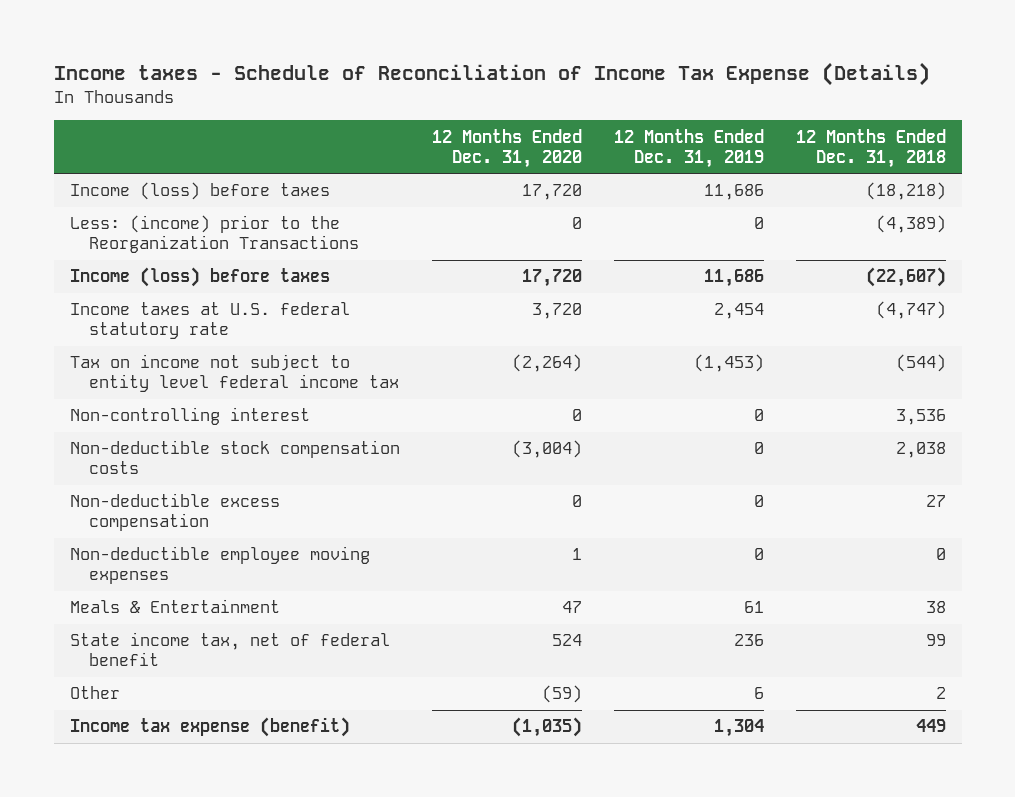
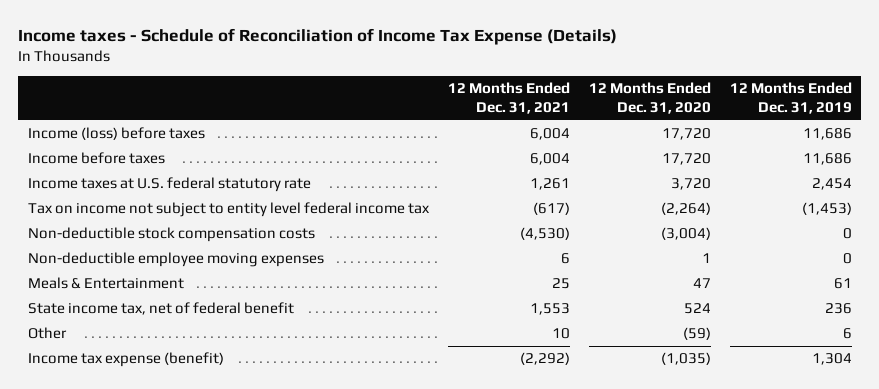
- | 12 Months Ended Dec. 31, 2020 | 12 Months Ended Dec. 31, 2019 | 12 Months Ended Dec. 31, 2018
+ | 12 Months Ended Dec. 31, 2021 | 12 Months Ended Dec. 31, 2020 | 12 Months Ended Dec. 31, 2019
- Less: (income) prior to the Reorganization Transactions | 0 | 0 | (4,389)
- Income (loss) before taxes | 17,720 | 11,686 | (22,607)
+ Income before taxes | 6,004 | 17,720 | 11,686
- Non-controlling interest | 0 | 0 | 3,536
- Non-deductible excess compensation | 0 | 0 | 27

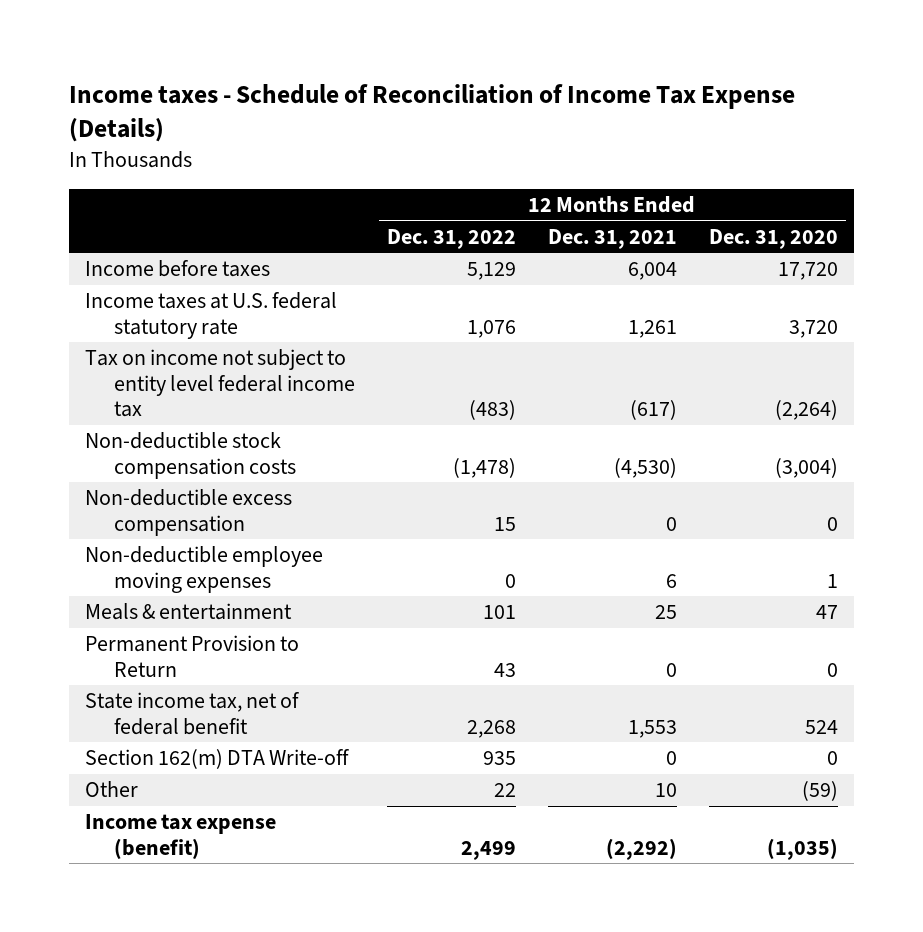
- | 12 Months Ended Dec. 31, 2021 | 12 Months Ended Dec. 31, 2020 | 12 Months Ended Dec. 31, 2019
+ | 12 Months Ended Dec. 31, 2022 | 12 Months Ended Dec. 31, 2021 | 12 Months Ended Dec. 31, 2020
- Income (loss) before taxes | 6,004 | 17,720 | 11,686
+ Non-deductible excess compensation | 15 | 0 | 0
- Meals & Entertainment | 25 | 47 | 61
+ Meals & entertainment | 101 | 25 | 47
+ Permanent Provision to Return | 43 | 0 | 0
+ Section 162(m) DTA Write-off | 935 | 0 | 0

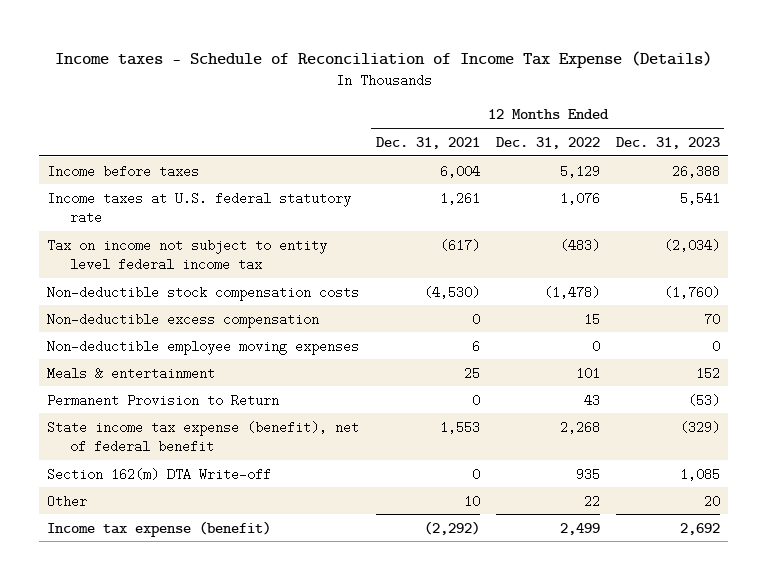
- | 12 Months Ended Dec. 31, 2022 | 12 Months Ended Dec. 31, 2021 | 12 Months Ended Dec. 31, 2020
+ | 12 Months Ended Dec. 31, 2021 | 12 Months Ended Dec. 31, 2022 | 12 Months Ended Dec. 31, 2023
- State income tax, net of federal benefit | 2,268 | 1,553 | 524
+ State income tax expense (benefit), net of federal benefit | 1,553 | 2,268 | (329)

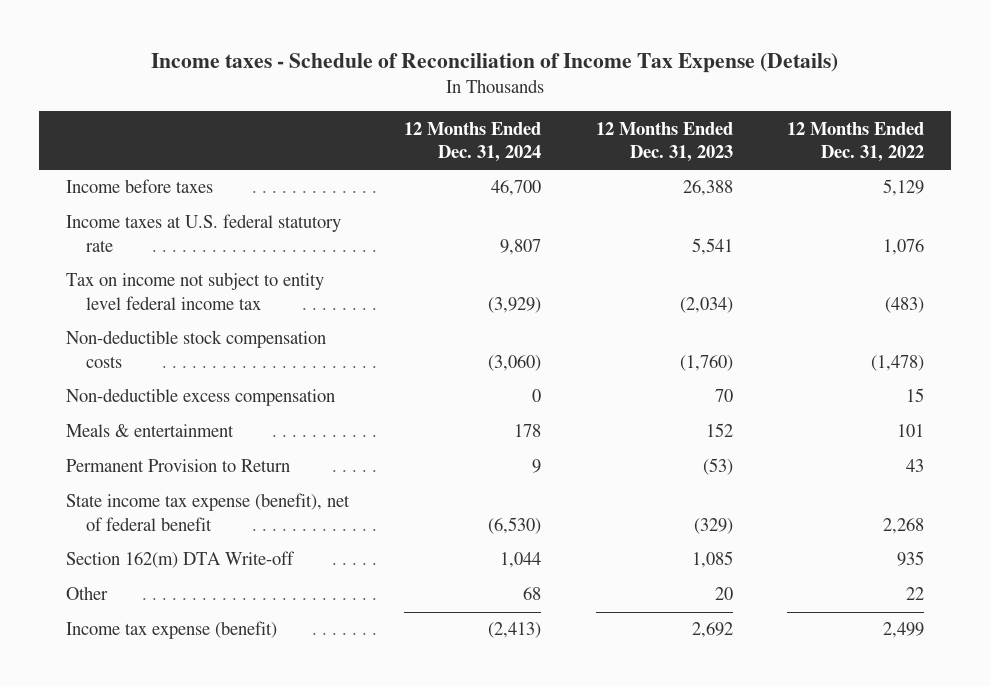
- | 12 Months Ended Dec. 31, 2021 | 12 Months Ended Dec. 31, 2022 | 12 Months Ended Dec. 31, 2023
+ | 12 Months Ended Dec. 31, 2024 | 12 Months Ended Dec. 31, 2023 | 12 Months Ended Dec. 31, 2022
- Non-deductible employee moving expenses | 6 | 0 | 0

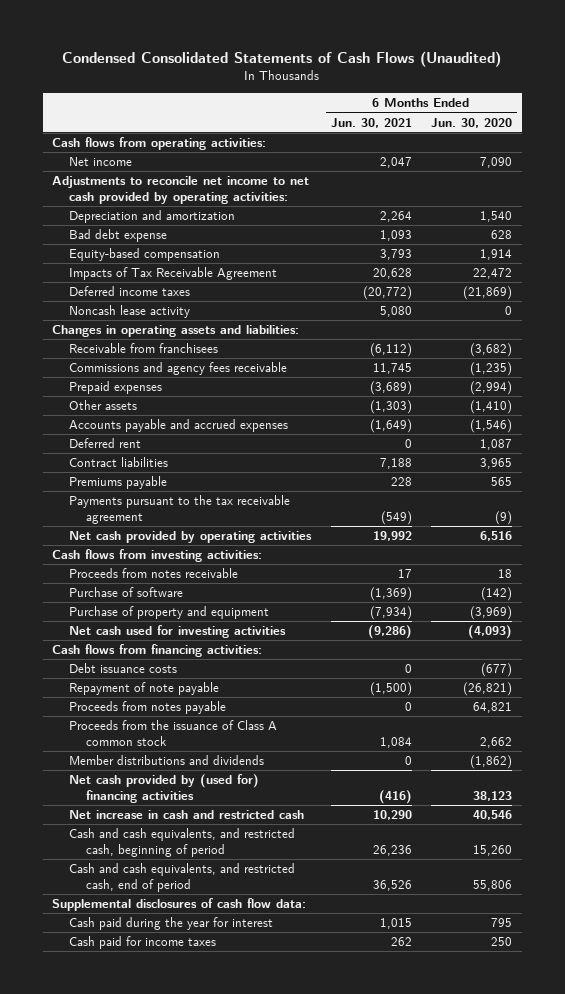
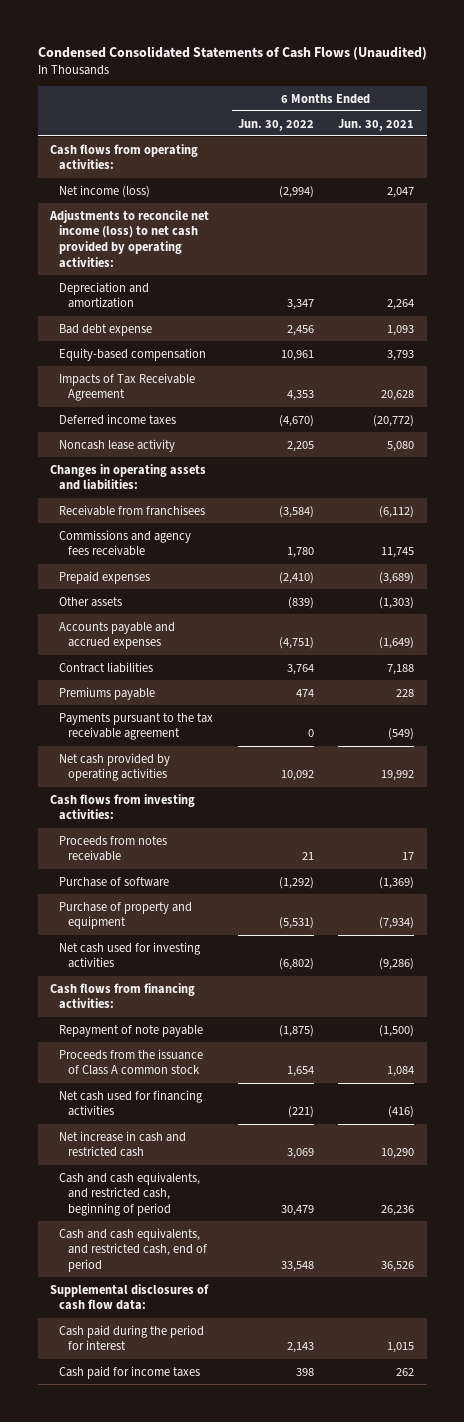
- | 6 Months Ended Jun. 30, 2021 | 6 Months Ended Jun. 30, 2020
+ | 6 Months Ended Jun. 30, 2022 | 6 Months Ended Jun. 30, 2021
- Net income | 2,047 | 7,090
- Adjustments to reconcile net income to net cash provided by operating activities:
+ Net income (loss) | (2,994) | 2,047
+ Adjustments to reconcile net income (loss) to net cash provided by operating activities:
- Deferred rent | 0 | 1,087
- Debt issuance costs | 0 | (677)
- Proceeds from notes payable | 0 | 64,821
- Member distributions and dividends | 0 | (1,862)
- Net cash provided by (used for) financing activities | (416) | 38,123
+ Net cash used for financing activities | (221) | (416)
- Cash paid during the year for interest | 1,015 | 795
+ Cash paid during the period for interest | 2,143 | 1,015

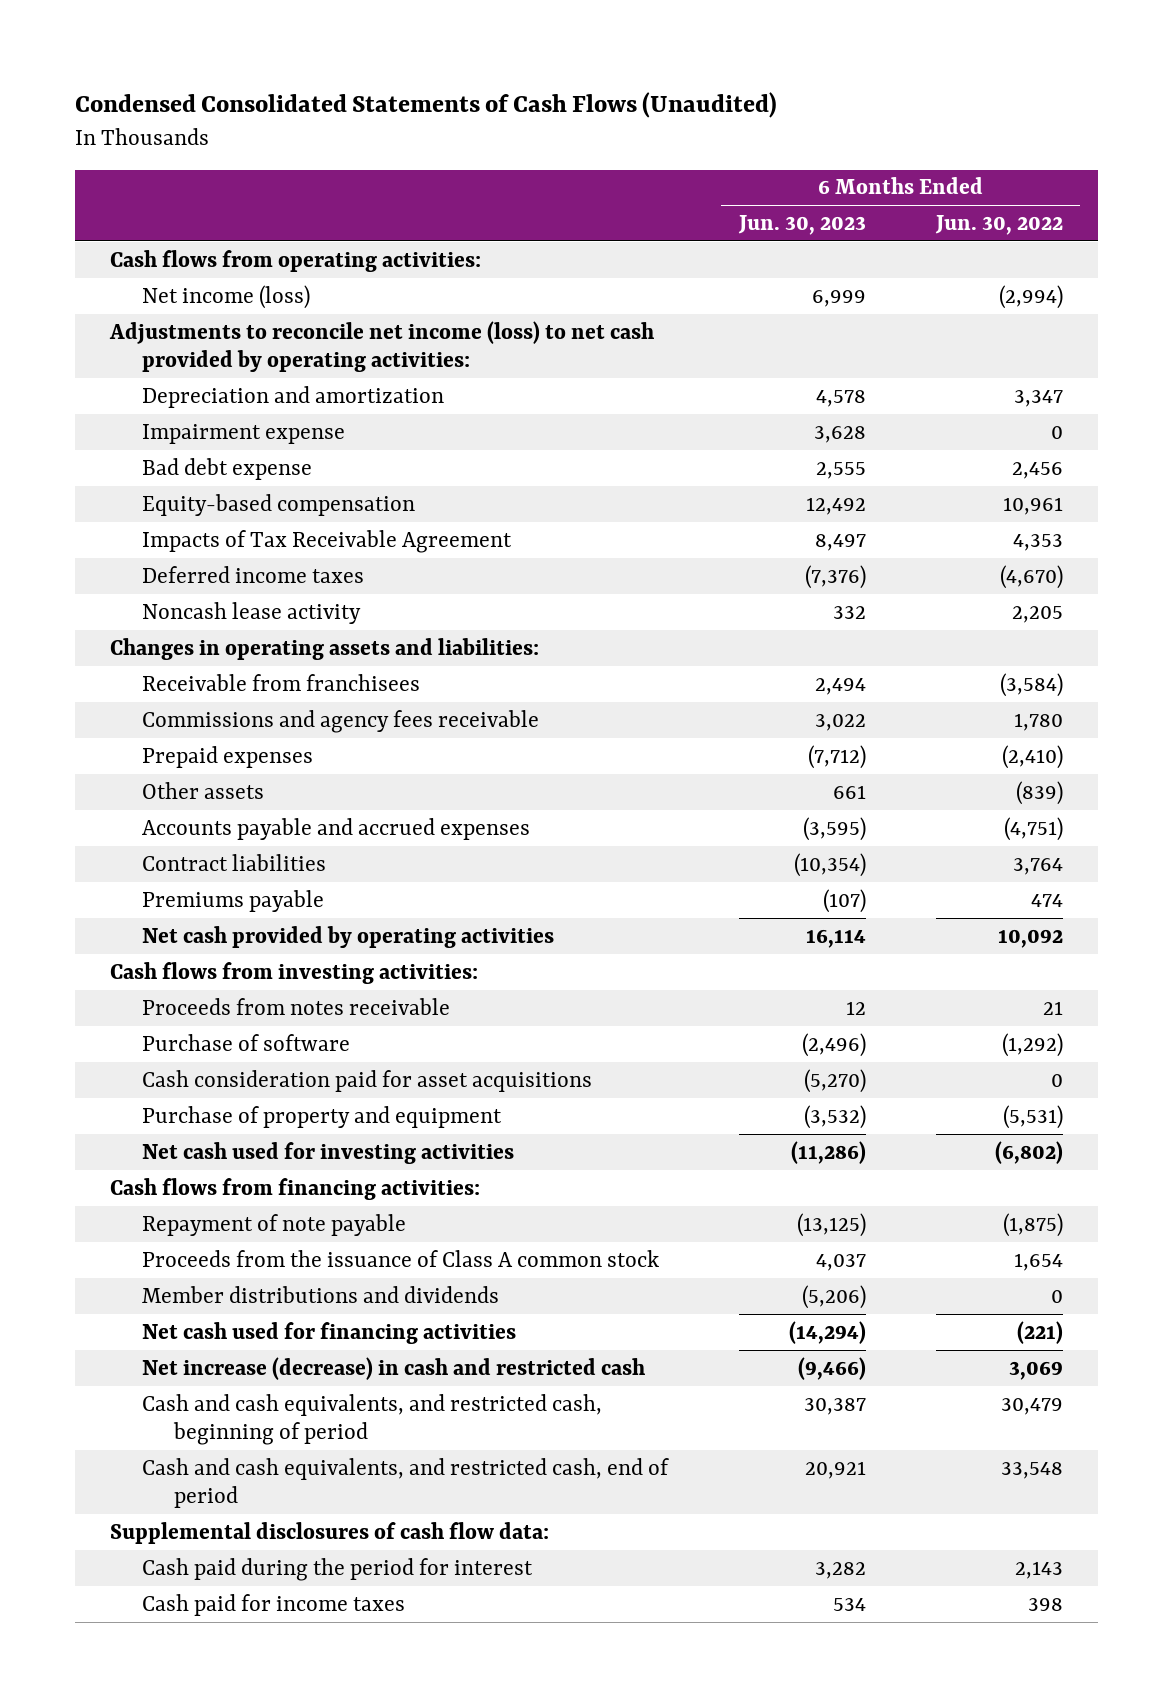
- | 6 Months Ended Jun. 30, 2022 | 6 Months Ended Jun. 30, 2021
+ | 6 Months Ended Jun. 30, 2023 | 6 Months Ended Jun. 30, 2022
+ Impairment expense | 3,628 | 0
- Payments pursuant to the tax receivable agreement | 0 | (549)
+ Cash consideration paid for asset acquisitions | (5,270) | 0
+ Member distributions and dividends | (5,206) | 0
- Net increase in cash and restricted cash | 3,069 | 10,290
+ Net increase (decrease) in cash and restricted cash | (9,466) | 3,069

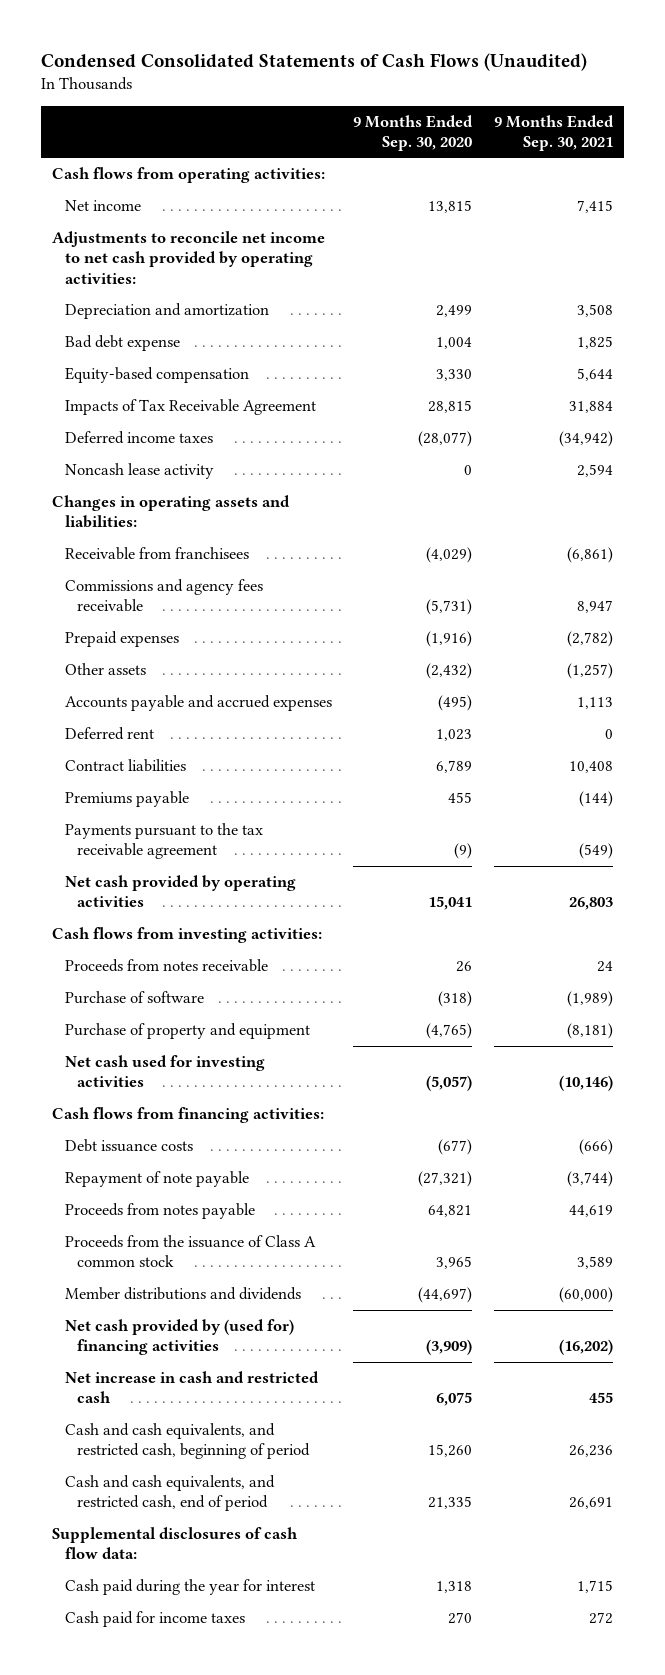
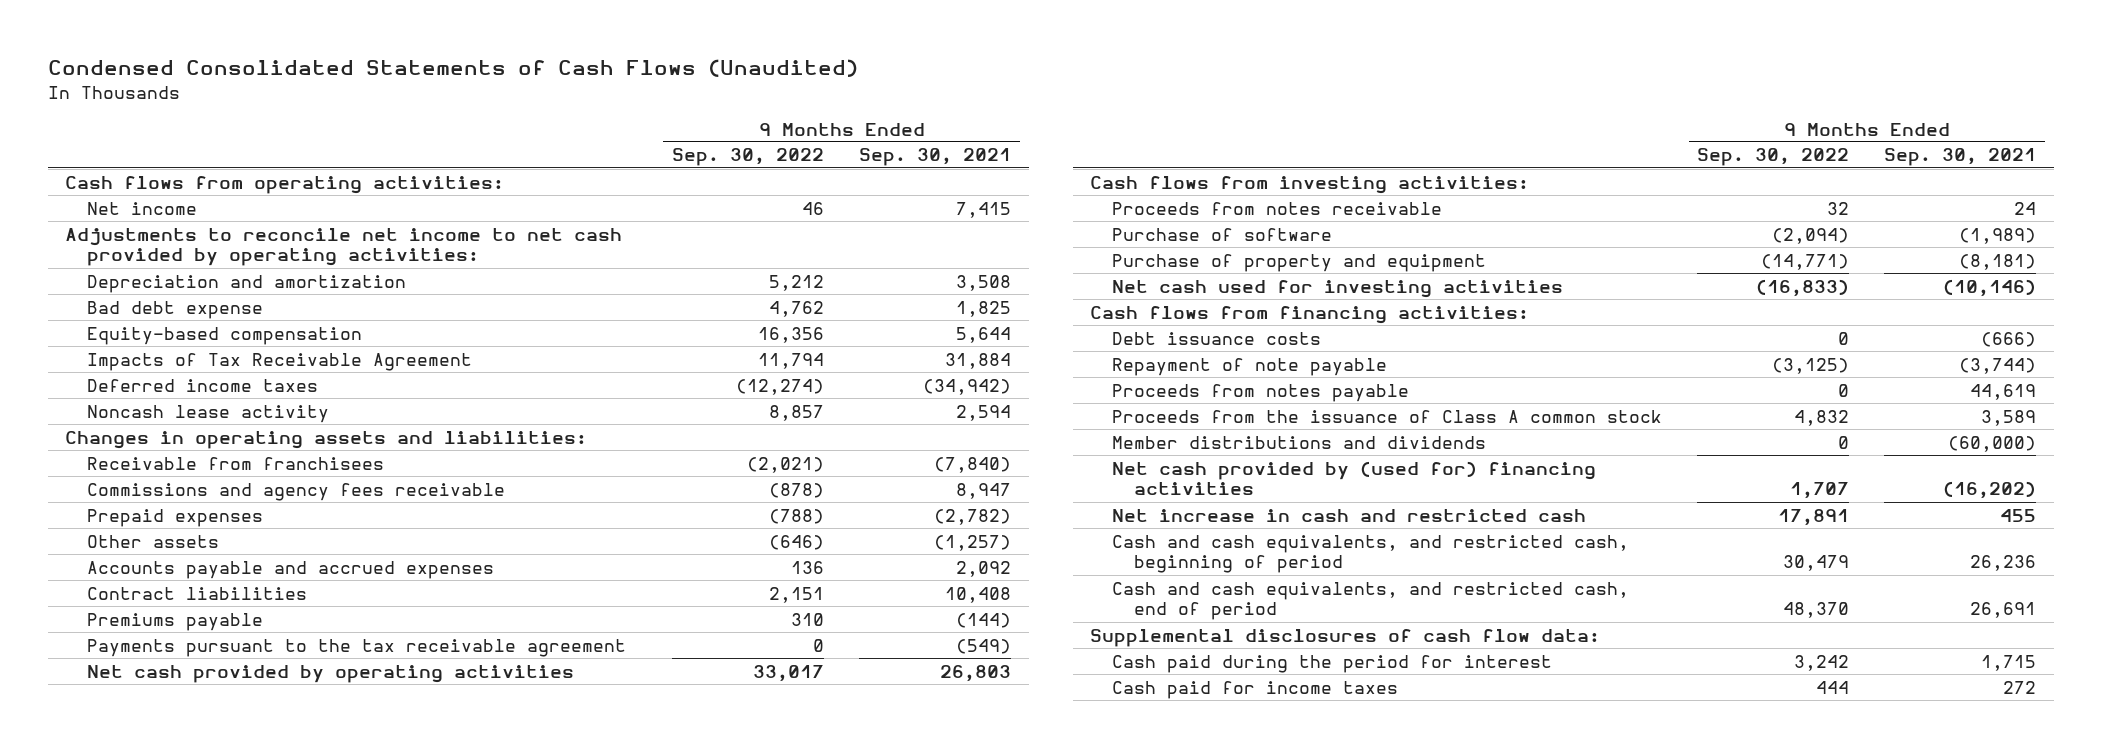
- | 9 Months Ended Sep. 30, 2020 | 9 Months Ended Sep. 30, 2021
+ | 9 Months Ended Sep. 30, 2022 | 9 Months Ended Sep. 30, 2021
- Receivable from franchisees | (4,029) | (6,861)
+ Receivable from franchisees | (2,021) | (7,840)
- Accounts payable and accrued expenses | (495) | 1,113
- Deferred rent | 1,023 | 0
+ Accounts payable and accrued expenses | 136 | 2,092
- Cash paid during the year for interest | 1,318 | 1,715
+ Cash paid during the period for interest | 3,242 | 1,715

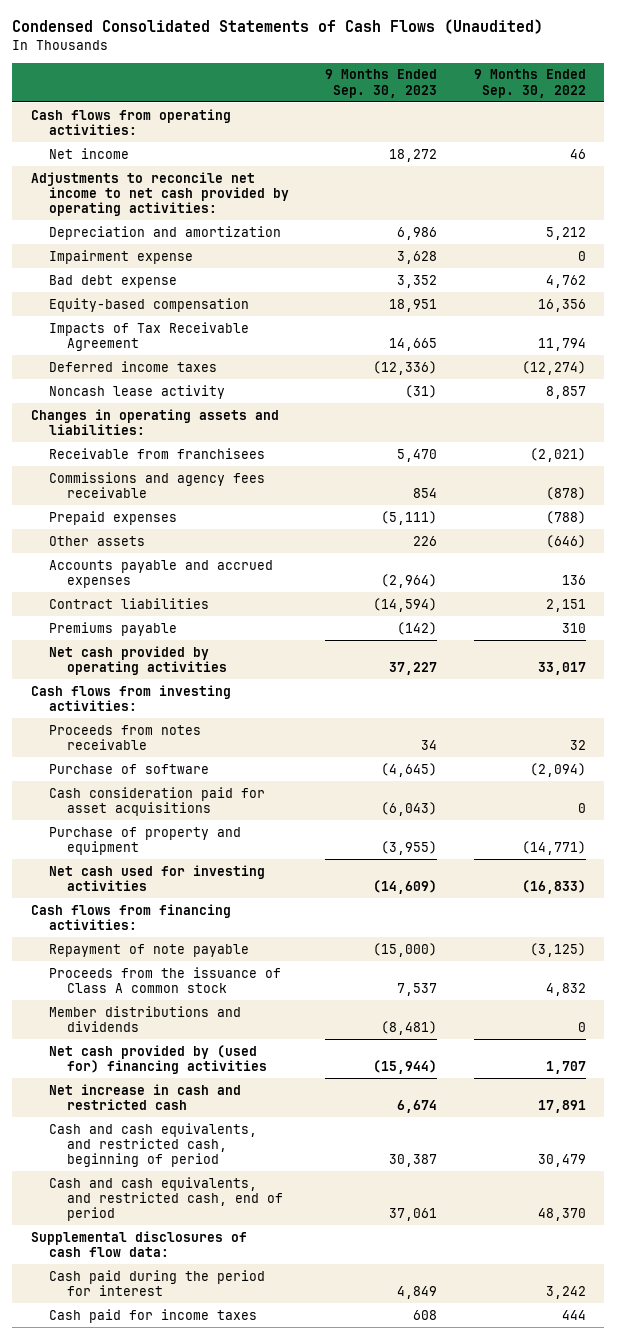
- | 9 Months Ended Sep. 30, 2022 | 9 Months Ended Sep. 30, 2021
+ | 9 Months Ended Sep. 30, 2023 | 9 Months Ended Sep. 30, 2022
+ Impairment expense | 3,628 | 0
- Payments pursuant to the tax receivable agreement | 0 | (549)
+ Cash consideration paid for asset acquisitions | (6,043) | 0
- Debt issuance costs | 0 | (666)
- Proceeds from notes payable | 0 | 44,619

